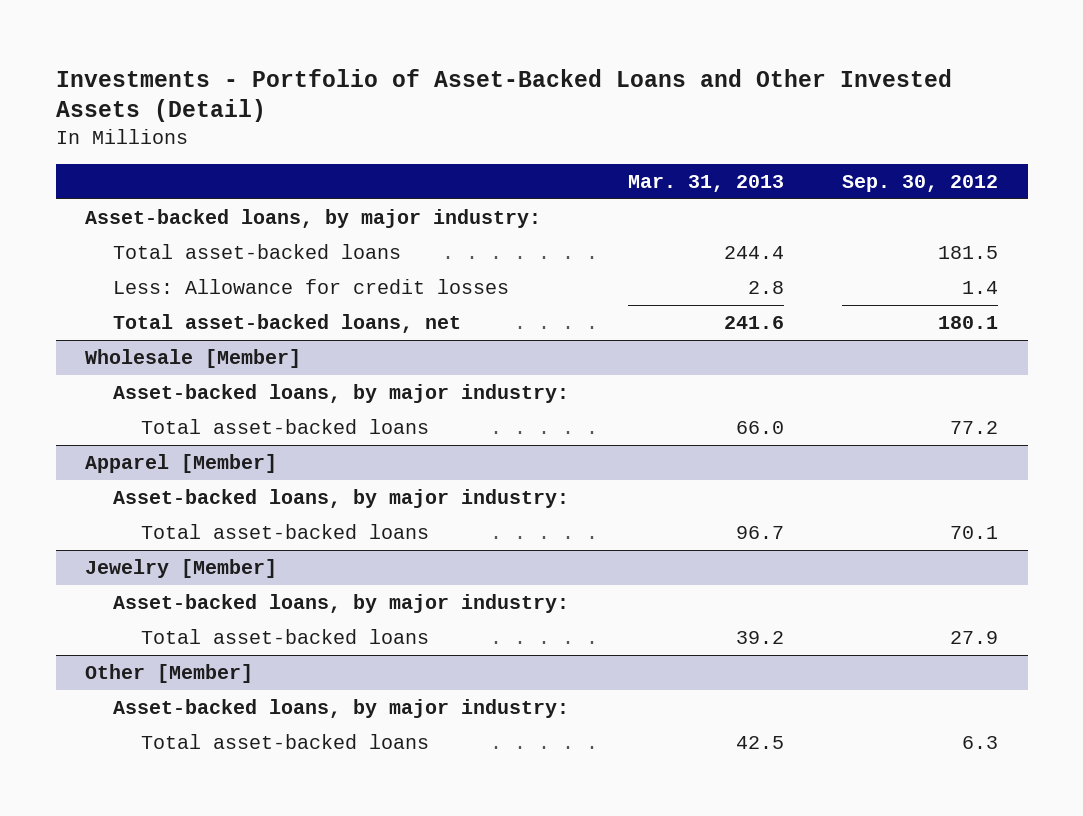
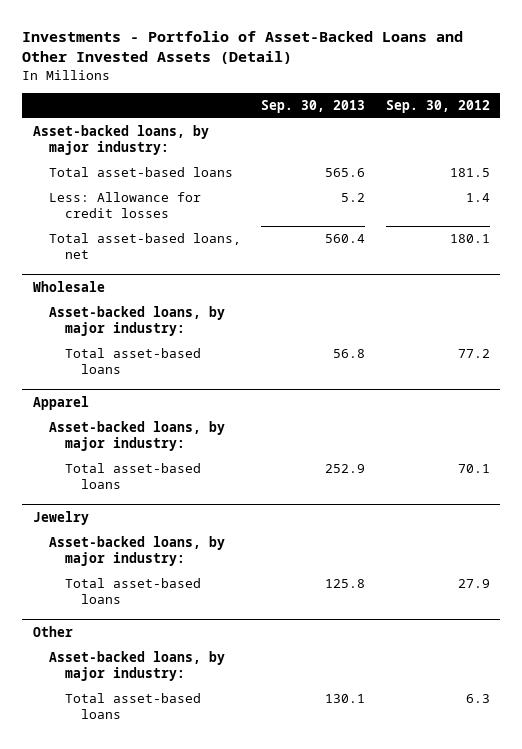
- | Mar. 31, 2013 | Sep. 30, 2012
+ | Sep. 30, 2013 | Sep. 30, 2012
- Total asset-backed loans | 244.4 | 181.5
+ Total asset-based loans | 565.6 | 181.5
- Total asset-backed loans, net | 241.6 | 180.1
- Wholesale [Member]
+ Total asset-based loans, net | 560.4 | 180.1
+ Wholesale
- Total asset-backed loans | 66.0 | 77.2
- Apparel [Member]
+ Total asset-based loans | 56.8 | 77.2
+ Apparel
- Total asset-backed loans | 96.7 | 70.1
- Jewelry [Member]
+ Total asset-based loans | 252.9 | 70.1
+ Jewelry
- Total asset-backed loans | 39.2 | 27.9
- Other [Member]
+ Total asset-based loans | 125.8 | 27.9
+ Other
- Total asset-backed loans | 42.5 | 6.3
+ Total asset-based loans | 130.1 | 6.3

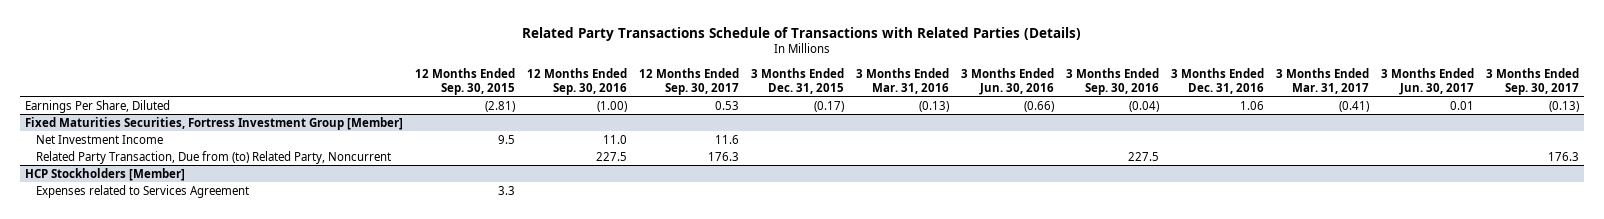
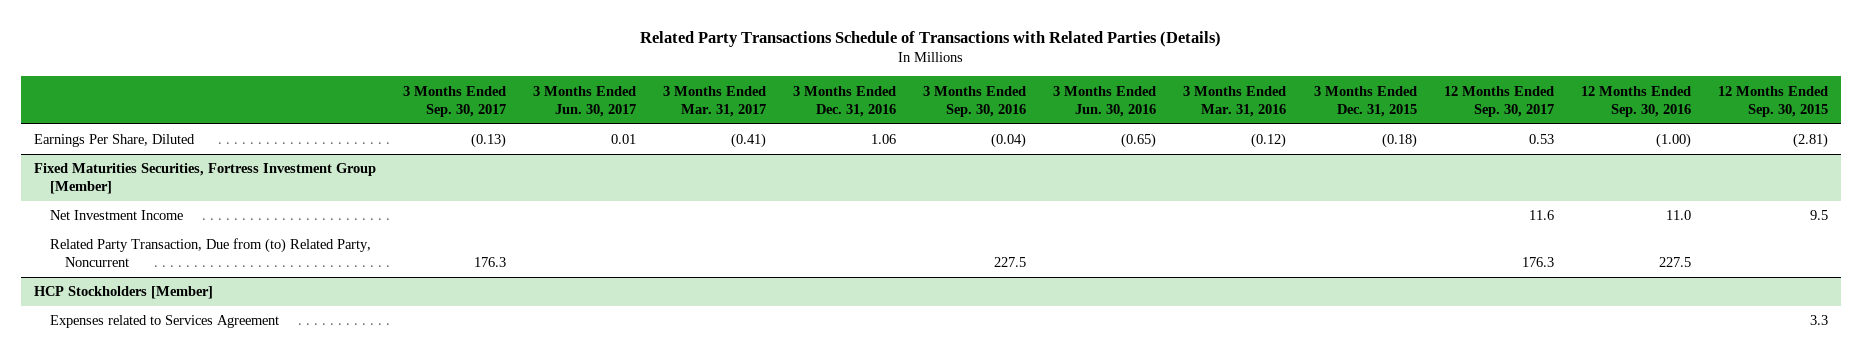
- | 12 Months Ended Sep. 30, 2015 | 12 Months Ended Sep. 30, 2016 | 12 Months Ended Sep. 30, 2017 | 3 Months Ended Dec. 31, 2015 | 3 Months Ended Mar. 31, 2016 | 3 Months Ended Jun. 30, 2016 | 3 Months Ended Sep. 30, 2016 | 3 Months Ended Dec. 31, 2016 | 3 Months Ended Mar. 31, 2017 | 3 Months Ended Jun. 30, 2017 | 3 Months Ended Sep. 30, 2017
+ | 3 Months Ended Sep. 30, 2017 | 3 Months Ended Jun. 30, 2017 | 3 Months Ended Mar. 31, 2017 | 3 Months Ended Dec. 31, 2016 | 3 Months Ended Sep. 30, 2016 | 3 Months Ended Jun. 30, 2016 | 3 Months Ended Mar. 31, 2016 | 3 Months Ended Dec. 31, 2015 | 12 Months Ended Sep. 30, 2017 | 12 Months Ended Sep. 30, 2016 | 12 Months Ended Sep. 30, 2015
- Earnings Per Share, Diluted | (2.81) | (1.00) | 0.53 | (0.17) | (0.13) | (0.66) | (0.04) | 1.06 | (0.41) | 0.01 | (0.13)
+ Earnings Per Share, Diluted | (0.13) | 0.01 | (0.41) | 1.06 | (0.04) | (0.65) | (0.12) | (0.18) | 0.53 | (1.00) | (2.81)

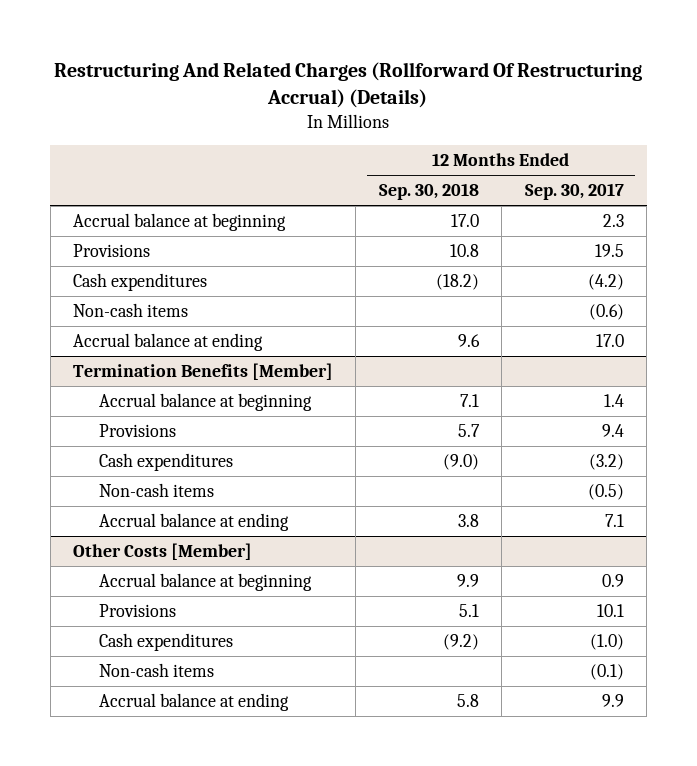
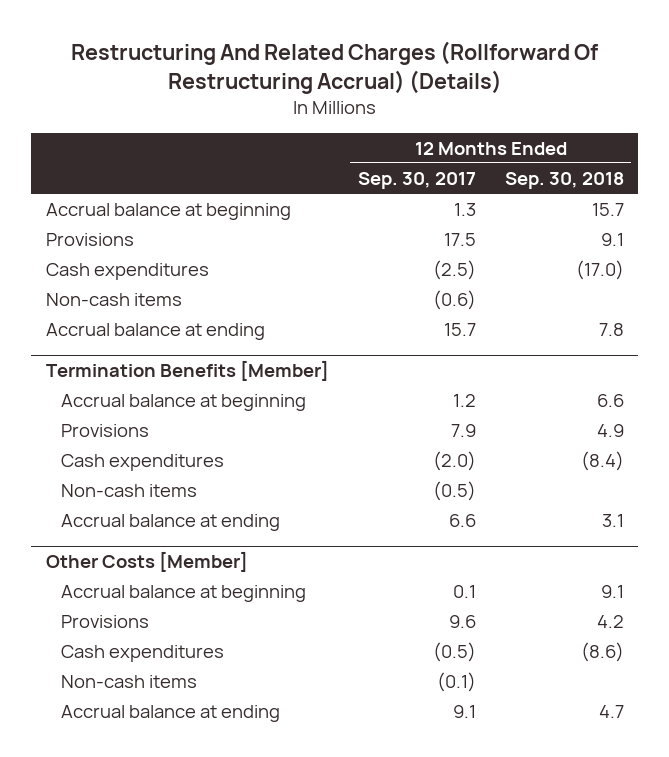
- | 12 Months Ended Sep. 30, 2018 | 12 Months Ended Sep. 30, 2017
+ | 12 Months Ended Sep. 30, 2017 | 12 Months Ended Sep. 30, 2018
- Accrual balance at beginning | 17.0 | 2.3
- Provisions | 10.8 | 19.5
- Cash expenditures | (18.2) | (4.2)
+ Accrual balance at beginning | 1.3 | 15.7
+ Provisions | 17.5 | 9.1
+ Cash expenditures | (2.5) | (17.0)
- Accrual balance at ending | 9.6 | 17.0
+ Accrual balance at ending | 15.7 | 7.8
@ Termination Benefits [Member]
- Accrual balance at beginning | 7.1 | 1.4
- Provisions | 5.7 | 9.4
- Cash expenditures | (9.0) | (3.2)
+ Accrual balance at beginning | 1.2 | 6.6
+ Provisions | 7.9 | 4.9
+ Cash expenditures | (2.0) | (8.4)
- Accrual balance at ending | 3.8 | 7.1
+ Accrual balance at ending | 6.6 | 3.1
@ Other Costs [Member]
- Accrual balance at beginning | 9.9 | 0.9
- Provisions | 5.1 | 10.1
- Cash expenditures | (9.2) | (1.0)
+ Accrual balance at beginning | 0.1 | 9.1
+ Provisions | 9.6 | 4.2
+ Cash expenditures | (0.5) | (8.6)
- Accrual balance at ending | 5.8 | 9.9
+ Accrual balance at ending | 9.1 | 4.7

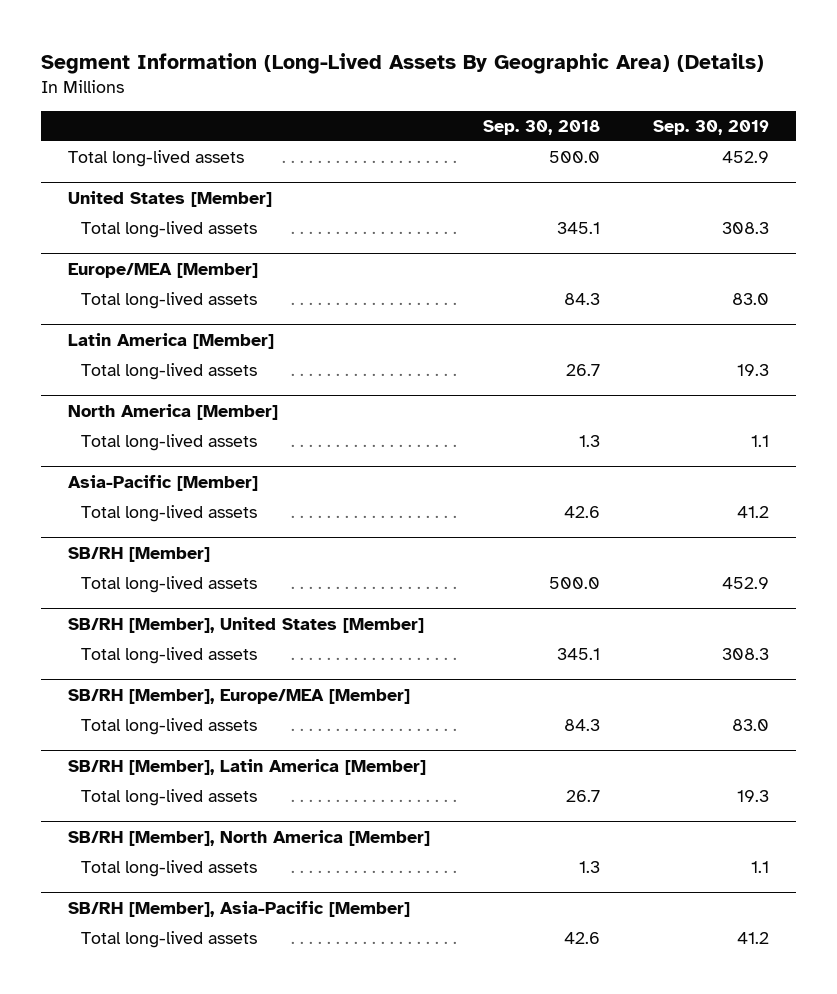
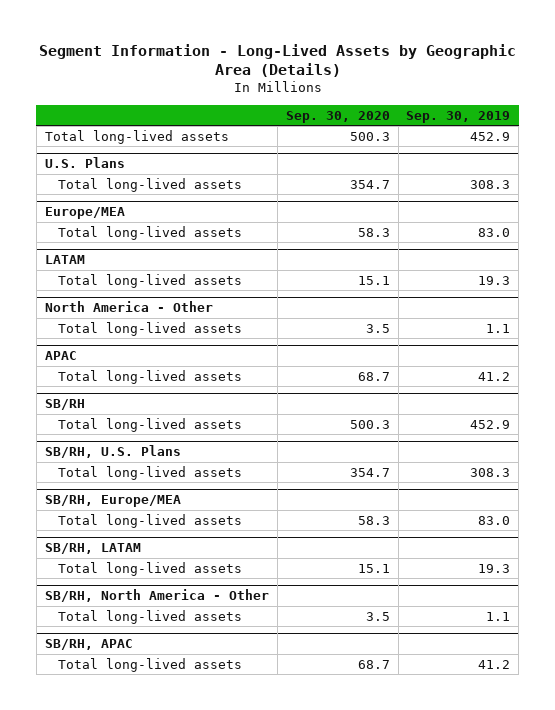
- Segment Information (Long-Lived Assets By Geographic Area) (Details)
+ Segment Information - Long-Lived Assets by Geographic Area (Details)
- | Sep. 30, 2018 | Sep. 30, 2019
+ | Sep. 30, 2020 | Sep. 30, 2019
- United States [Member]
+ U.S. Plans
- Europe/MEA [Member]
+ Europe/MEA
- Latin America [Member]
+ LATAM
- North America [Member]
+ North America - Other
- Asia-Pacific [Member]
+ APAC
- SB/RH [Member]
+ SB/RH
- SB/RH [Member], United States [Member]
+ SB/RH, U.S. Plans
- SB/RH [Member], Europe/MEA [Member]
+ SB/RH, Europe/MEA
- SB/RH [Member], Latin America [Member]
+ SB/RH, LATAM
- SB/RH [Member], North America [Member]
+ SB/RH, North America - Other
- SB/RH [Member], Asia-Pacific [Member]
+ SB/RH, APAC

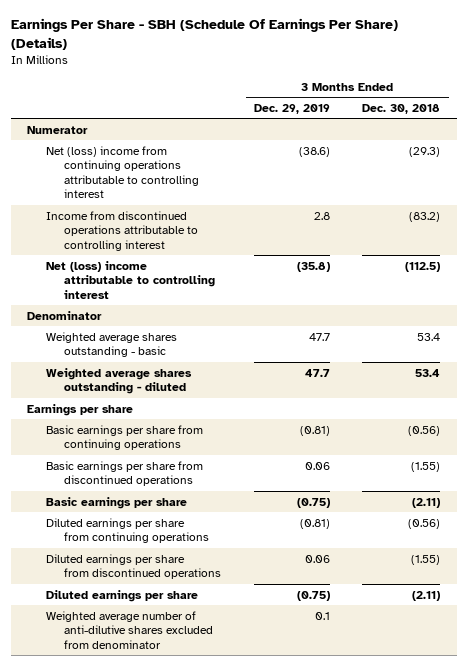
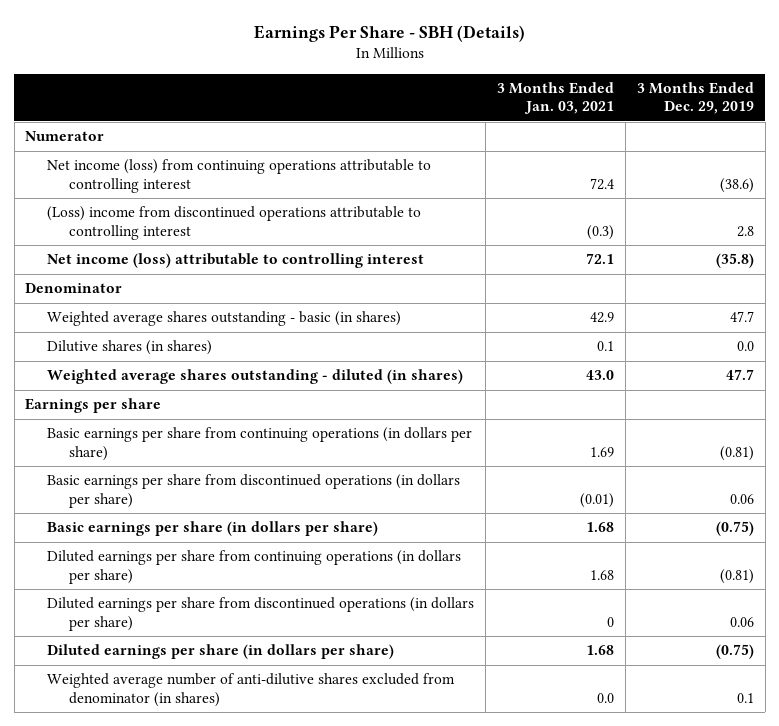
- Earnings Per Share - SBH (Schedule Of Earnings Per Share) (Details)
+ Earnings Per Share - SBH (Details)
- | 3 Months Ended Dec. 29, 2019 | 3 Months Ended Dec. 30, 2018
+ | 3 Months Ended Jan. 03, 2021 | 3 Months Ended Dec. 29, 2019
- Net (loss) income from continuing operations attributable to controlling interest | (38.6) | (29.3)
- Income from discontinued operations attributable to controlling interest | 2.8 | (83.2)
- Net (loss) income attributable to controlling interest | (35.8) | (112.5)
+ Net income (loss) from continuing operations attributable to controlling interest | 72.4 | (38.6)
+ (Loss) income from discontinued operations attributable to controlling interest | (0.3) | 2.8
+ Net income (loss) attributable to controlling interest | 72.1 | (35.8)
- Weighted average shares outstanding - basic | 47.7 | 53.4
- Weighted average shares outstanding - diluted | 47.7 | 53.4
+ Weighted average shares outstanding - basic (in shares) | 42.9 | 47.7
+ Dilutive shares (in shares) | 0.1 | 0.0
+ Weighted average shares outstanding - diluted (in shares) | 43.0 | 47.7
- Basic earnings per share from continuing operations | (0.81) | (0.56)
- Basic earnings per share from discontinued operations | 0.06 | (1.55)
- Basic earnings per share | (0.75) | (2.11)
- Diluted earnings per share from continuing operations | (0.81) | (0.56)
- Diluted earnings per share from discontinued operations | 0.06 | (1.55)
- Diluted earnings per share | (0.75) | (2.11)
- Weighted average number of anti-dilutive shares excluded from denominator | 0.1 |
+ Basic earnings per share from continuing operations (in dollars per share) | 1.69 | (0.81)
+ Basic earnings per share from discontinued operations (in dollars per share) | (0.01) | 0.06
+ Basic earnings per share (in dollars per share) | 1.68 | (0.75)
+ Diluted earnings per share from continuing operations (in dollars per share) | 1.68 | (0.81)
+ Diluted earnings per share from discontinued operations (in dollars per share) | 0 | 0.06
+ Diluted earnings per share (in dollars per share) | 1.68 | (0.75)
+ Weighted average number of anti-dilutive shares excluded from denominator (in shares) | 0.0 | 0.1

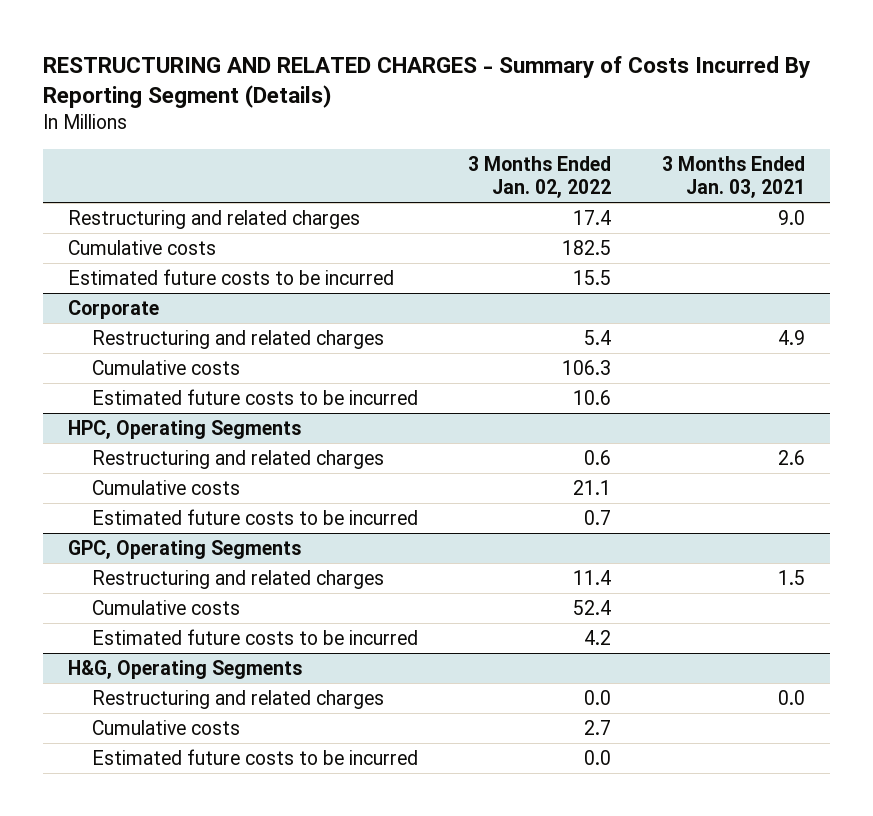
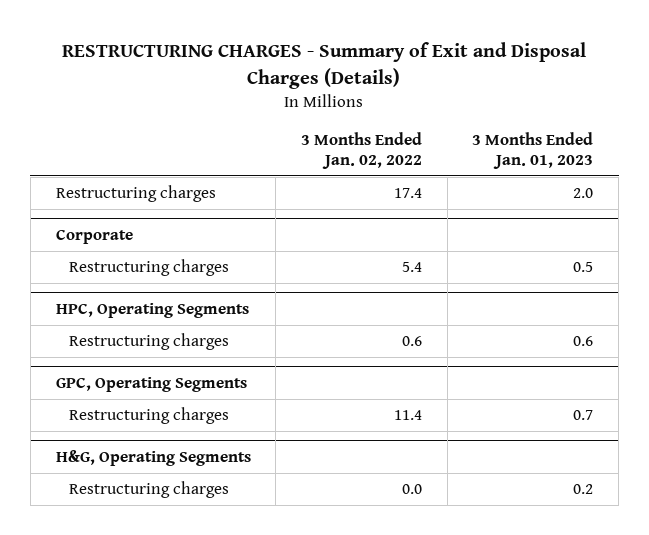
- RESTRUCTURING AND RELATED CHARGES - Summary of Costs Incurred By Reporting Segment (Details)
+ RESTRUCTURING CHARGES - Summary of Exit and Disposal Charges (Details)
- | 3 Months Ended Jan. 02, 2022 | 3 Months Ended Jan. 03, 2021
+ | 3 Months Ended Jan. 02, 2022 | 3 Months Ended Jan. 01, 2023
- Restructuring and related charges | 17.4 | 9.0
- Cumulative costs | 182.5 |
- Estimated future costs to be incurred | 15.5 |
+ Restructuring charges | 17.4 | 2.0
@ Corporate
- Restructuring and related charges | 5.4 | 4.9
- Cumulative costs | 106.3 |
- Estimated future costs to be incurred | 10.6 |
+ Restructuring charges | 5.4 | 0.5
@ HPC, Operating Segments
- Restructuring and related charges | 0.6 | 2.6
- Cumulative costs | 21.1 |
- Estimated future costs to be incurred | 0.7 |
+ Restructuring charges | 0.6 | 0.6
@ GPC, Operating Segments
- Restructuring and related charges | 11.4 | 1.5
- Cumulative costs | 52.4 |
- Estimated future costs to be incurred | 4.2 |
+ Restructuring charges | 11.4 | 0.7
@ H&G, Operating Segments
- Restructuring and related charges | 0.0 | 0.0
- Cumulative costs | 2.7 |
- Estimated future costs to be incurred | 0.0 |
+ Restructuring charges | 0.0 | 0.2

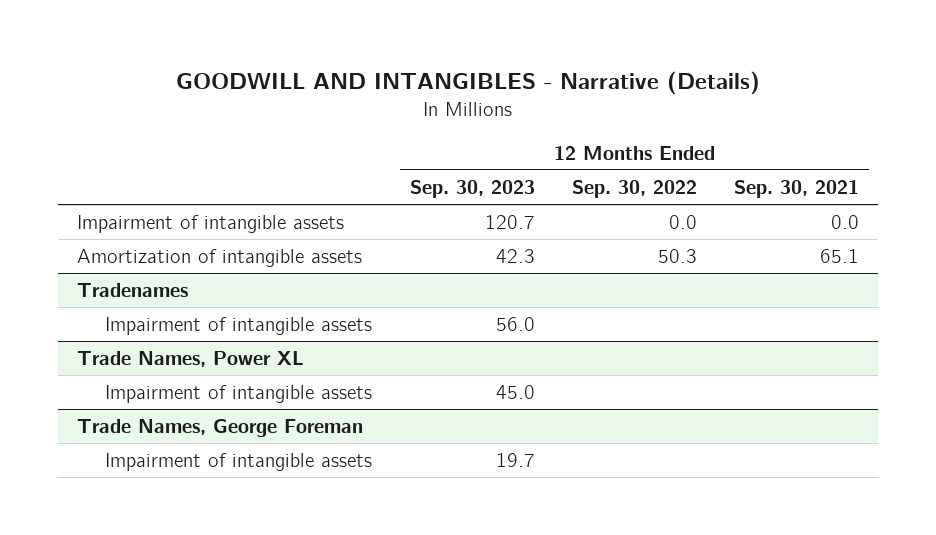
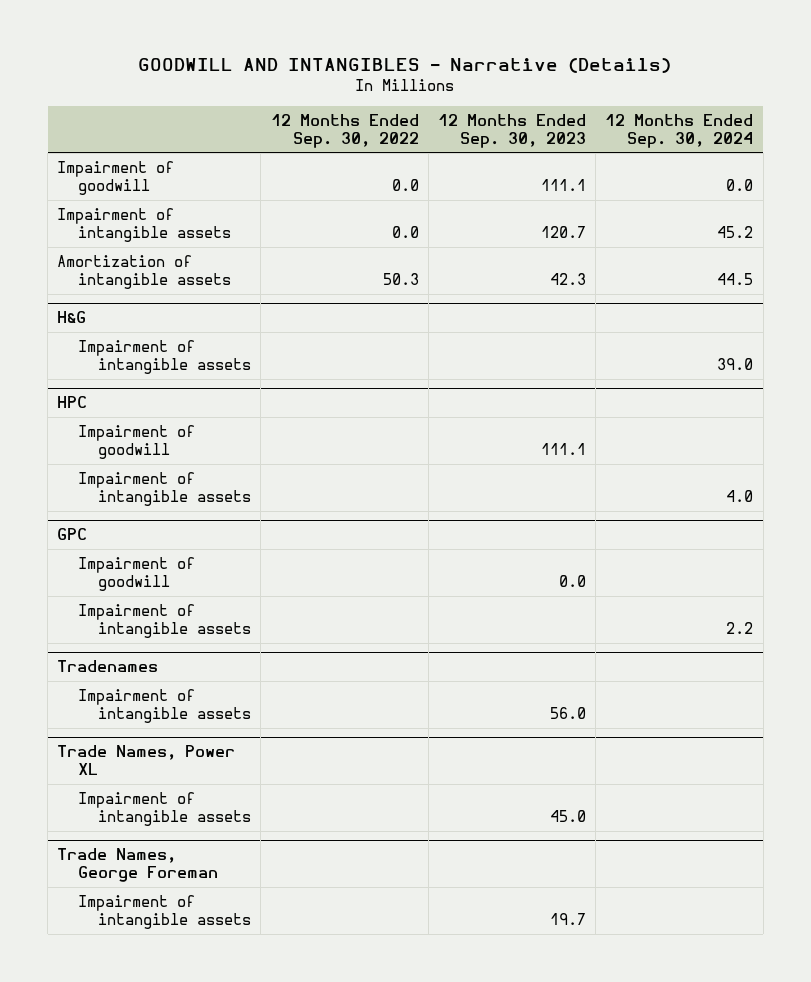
- | 12 Months Ended Sep. 30, 2023 | 12 Months Ended Sep. 30, 2022 | 12 Months Ended Sep. 30, 2021
+ | 12 Months Ended Sep. 30, 2022 | 12 Months Ended Sep. 30, 2023 | 12 Months Ended Sep. 30, 2024
+ Impairment of goodwill | 0.0 | 111.1 | 0.0
+ H&G
+ Impairment of intangible assets | | | 39.0
+ HPC
+ Impairment of goodwill | | 111.1 |
+ Impairment of intangible assets | | | 4.0
+ GPC
+ Impairment of goodwill | | 0.0 |
+ Impairment of intangible assets | | | 2.2

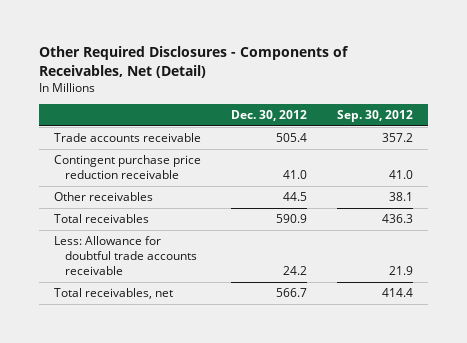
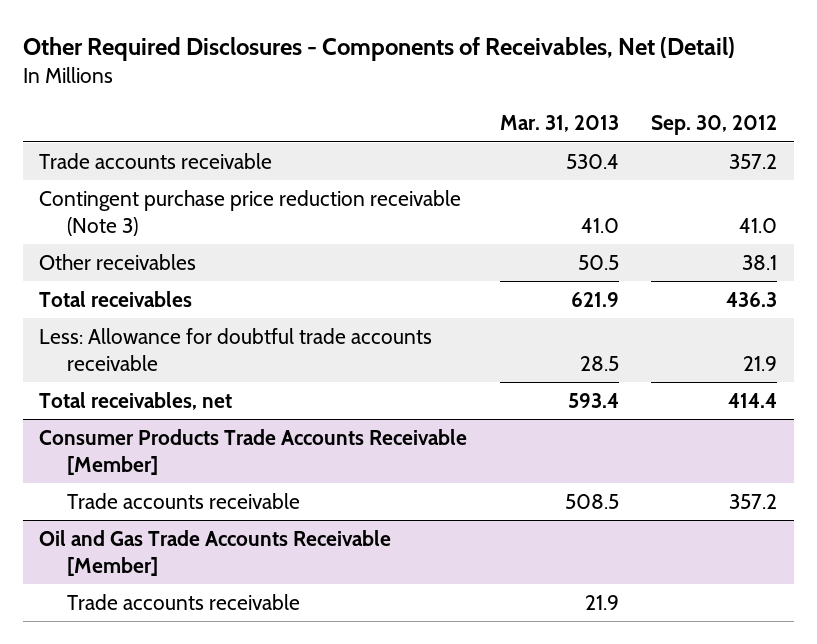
- | Dec. 30, 2012 | Sep. 30, 2012
+ | Mar. 31, 2013 | Sep. 30, 2012
- Contingent purchase price reduction receivable | 41.0 | 41.0
+ Contingent purchase price reduction receivable (Note 3) | 41.0 | 41.0
+ Consumer Products Trade Accounts Receivable [Member]
+ Trade accounts receivable | 508.5 | 357.2
+ Oil and Gas Trade Accounts Receivable [Member]
+ Trade accounts receivable | 21.9 |

